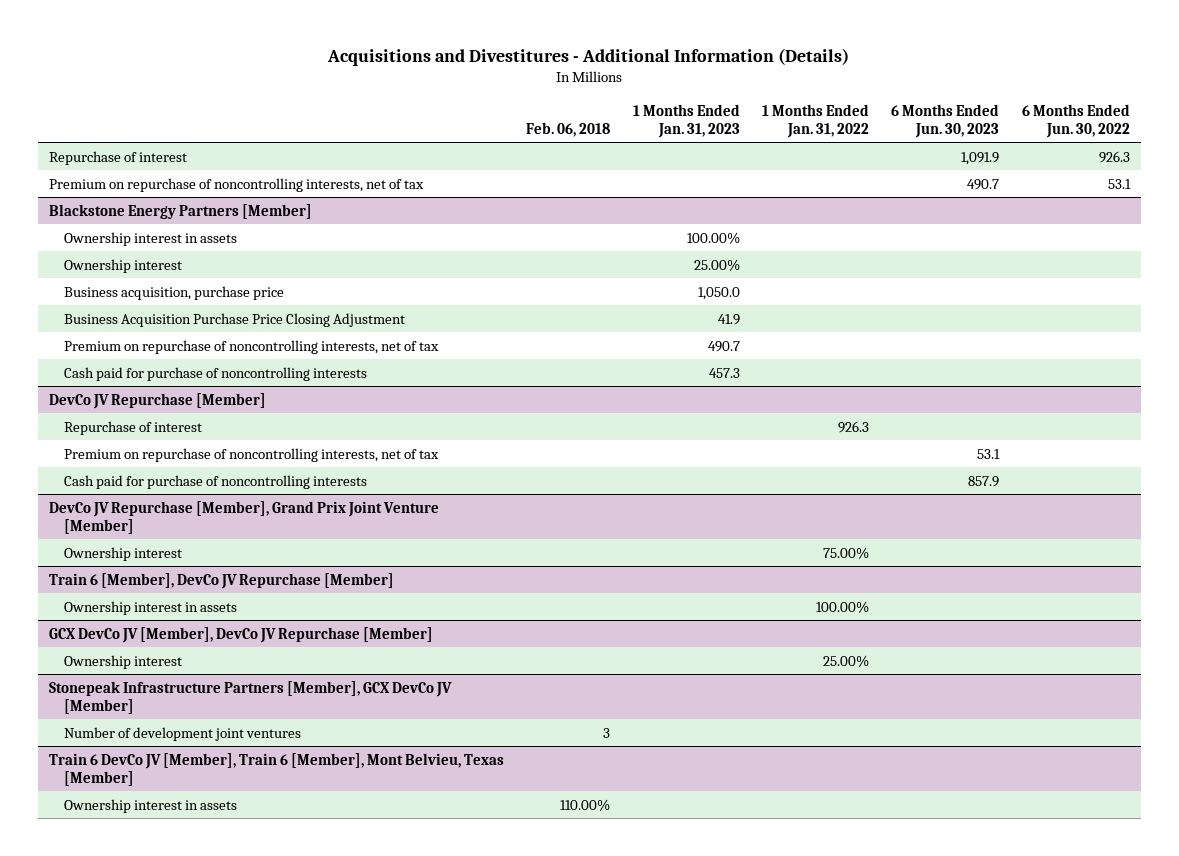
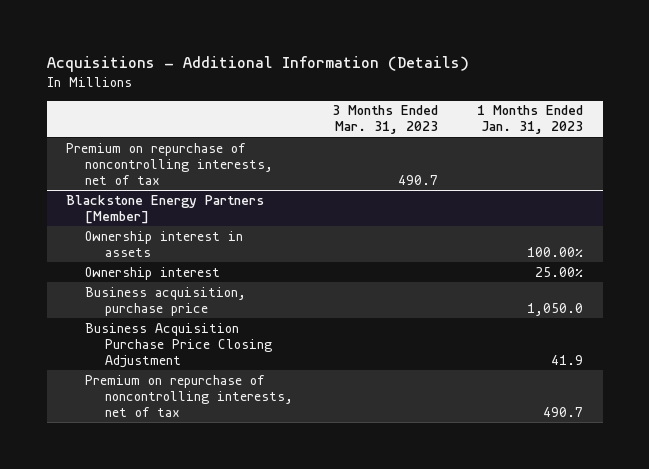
- Acquisitions and Divestitures - Additional Information (Details)
+ Acquisitions - Additional Information (Details)
- | Feb. 06, 2018 | 1 Months Ended Jan. 31, 2023 | 1 Months Ended Jan. 31, 2022 | 6 Months Ended Jun. 30, 2023 | 6 Months Ended Jun. 30, 2022
+ | 3 Months Ended Mar. 31, 2023 | 1 Months Ended Jan. 31, 2023
- Repurchase of interest | | | | 1,091.9 | 926.3
@ Blackstone Energy Partners [Member]
- Cash paid for purchase of noncontrolling interests | | 457.3 | | |
- DevCo JV Repurchase [Member]
- Repurchase of interest | | | 926.3 | |
- Premium on repurchase of noncontrolling interests, net of tax | | | | 53.1 |
- Cash paid for purchase of noncontrolling interests | | | | 857.9 |
- DevCo JV Repurchase [Member], Grand Prix Joint Venture [Member]
- Ownership interest | | | 75.00% | |
- Train 6 [Member], DevCo JV Repurchase [Member]
- Ownership interest in assets | | | 100.00% | |
- GCX DevCo JV [Member], DevCo JV Repurchase [Member]
- Ownership interest | | | 25.00% | |
- Stonepeak Infrastructure Partners [Member], GCX DevCo JV [Member]
- Number of development joint ventures | 3 | | | |
- Train 6 DevCo JV [Member], Train 6 [Member], Mont Belvieu, Texas [Member]
- Ownership interest in assets | 110.00% | | | |

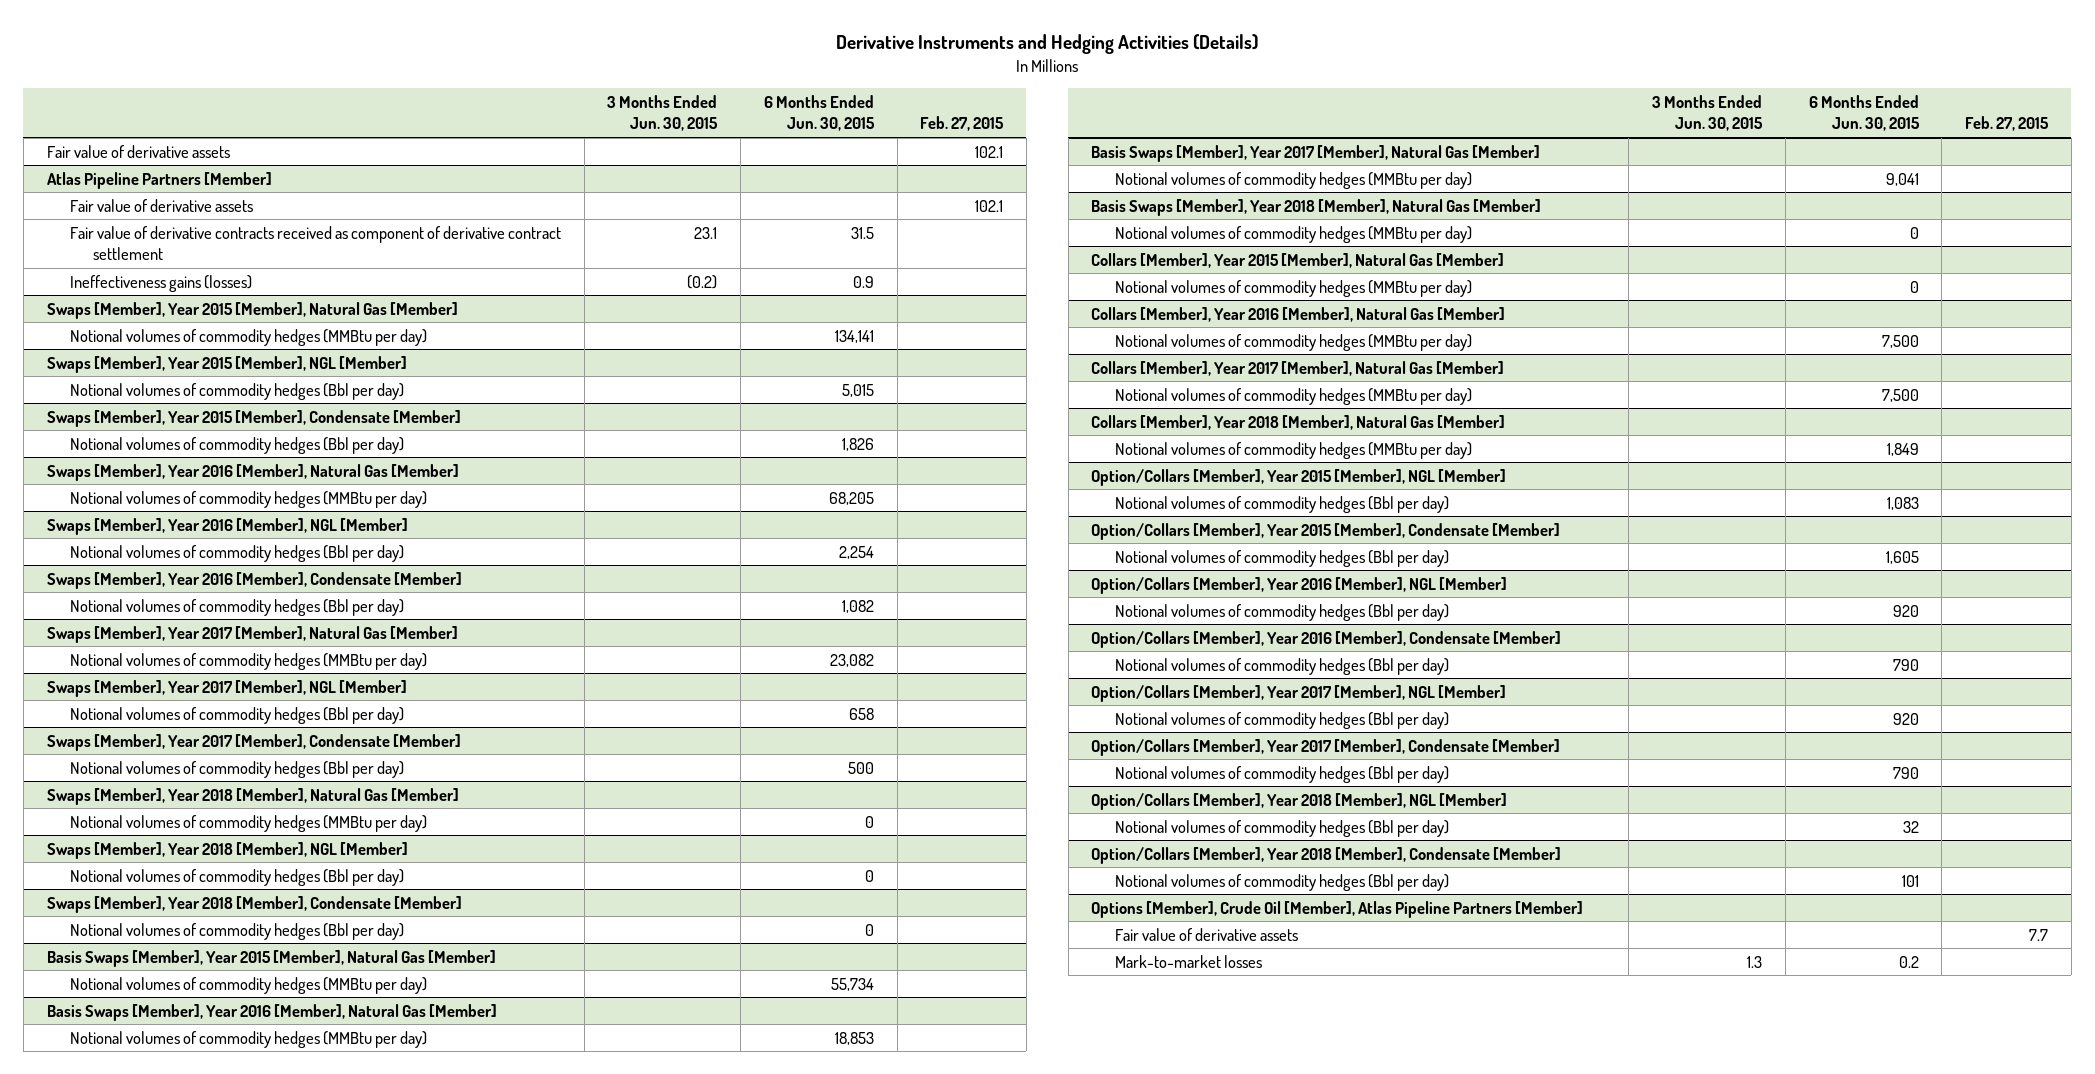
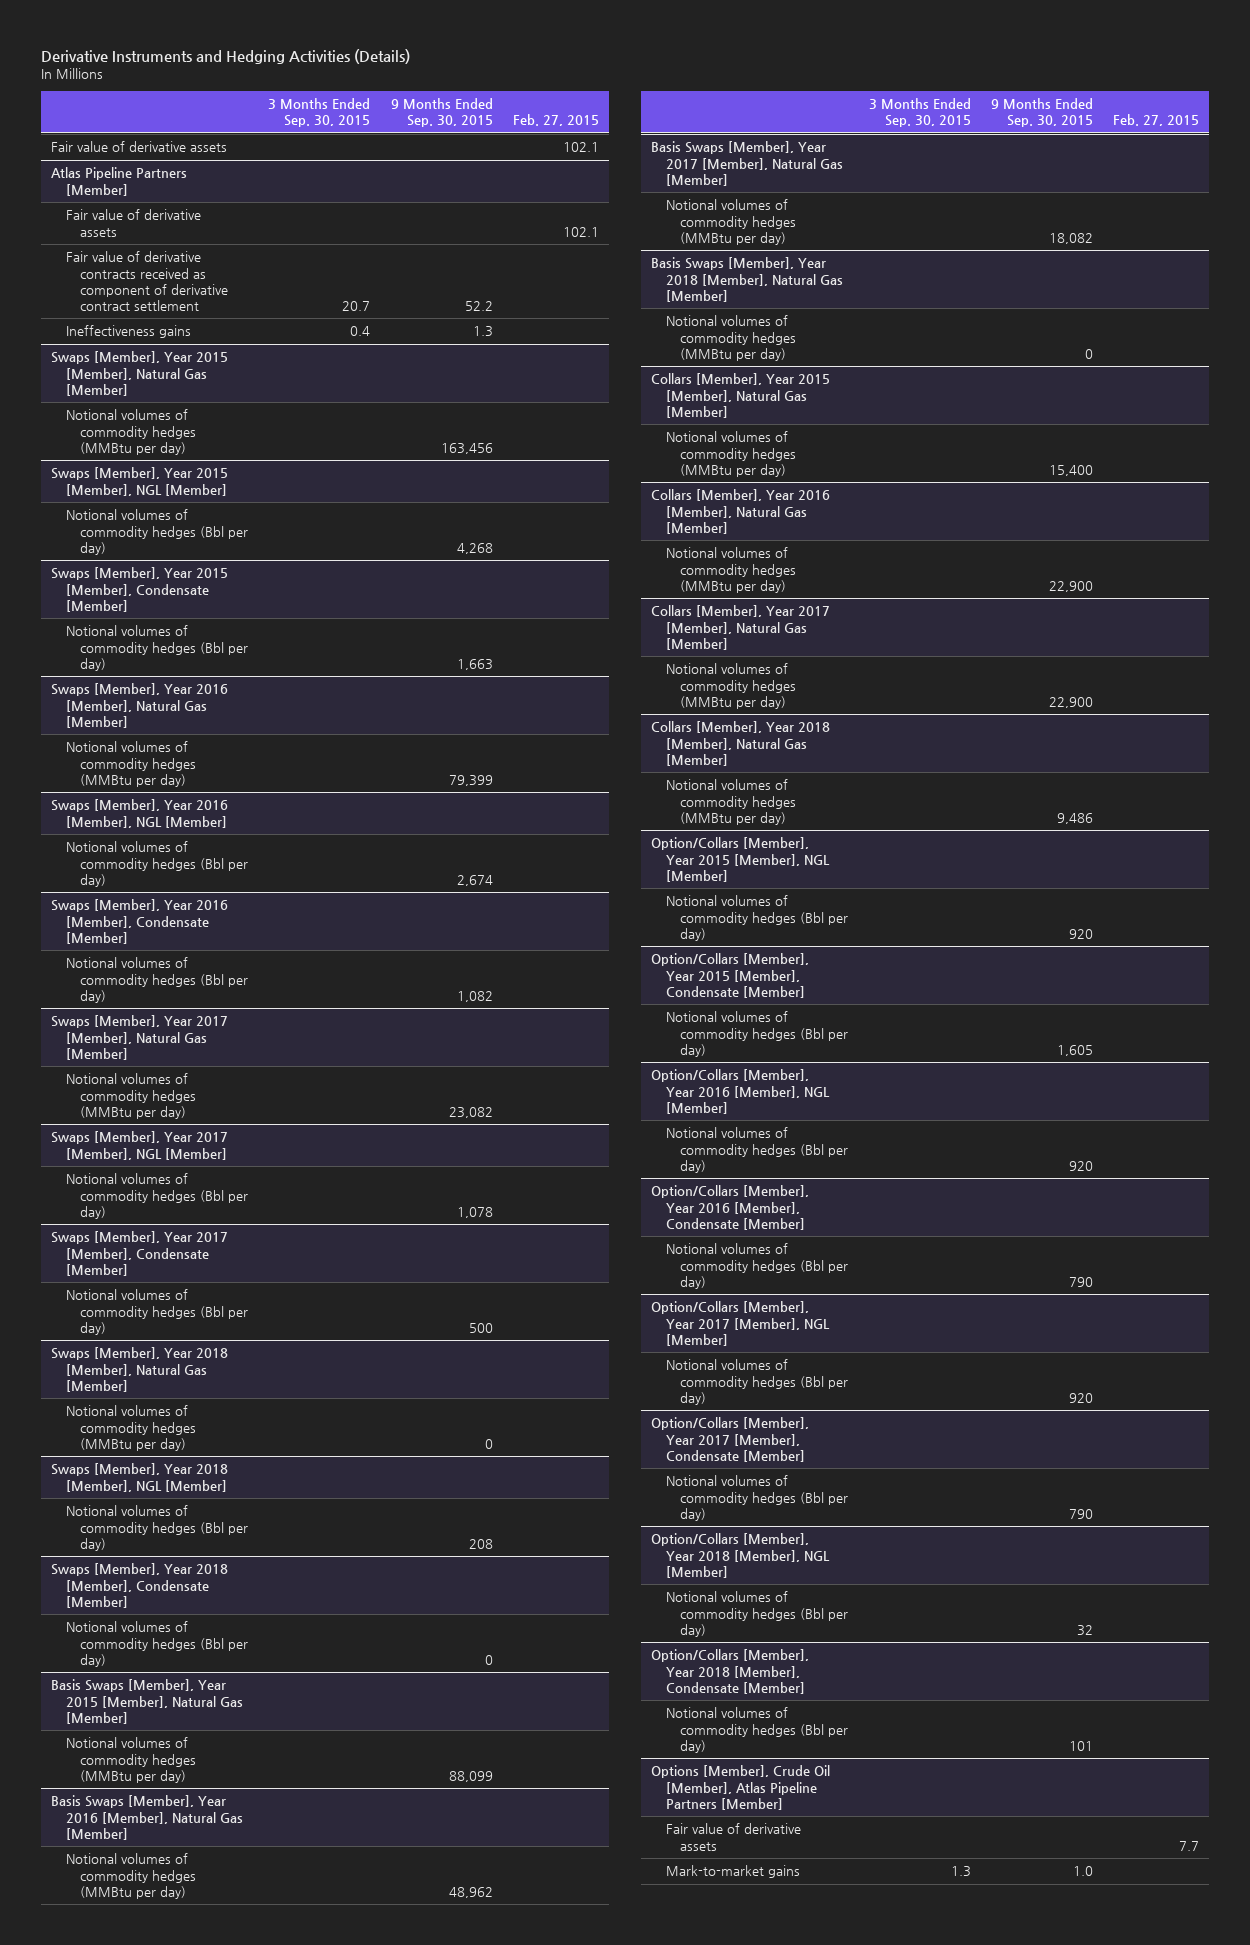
- | 3 Months Ended Jun. 30, 2015 | 6 Months Ended Jun. 30, 2015 | Feb. 27, 2015
+ | 3 Months Ended Sep. 30, 2015 | 9 Months Ended Sep. 30, 2015 | Feb. 27, 2015
@ Atlas Pipeline Partners [Member]
- Ineffectiveness gains (losses) | (0.2) | 0.9 |
+ Ineffectiveness gains | 0.4 | 1.3 |
@ Options [Member], Crude Oil [Member], Atlas Pipeline Partners [Member]
- Mark-to-market losses | 1.3 | 0.2 |
+ Mark-to-market gains | 1.3 | 1.0 |

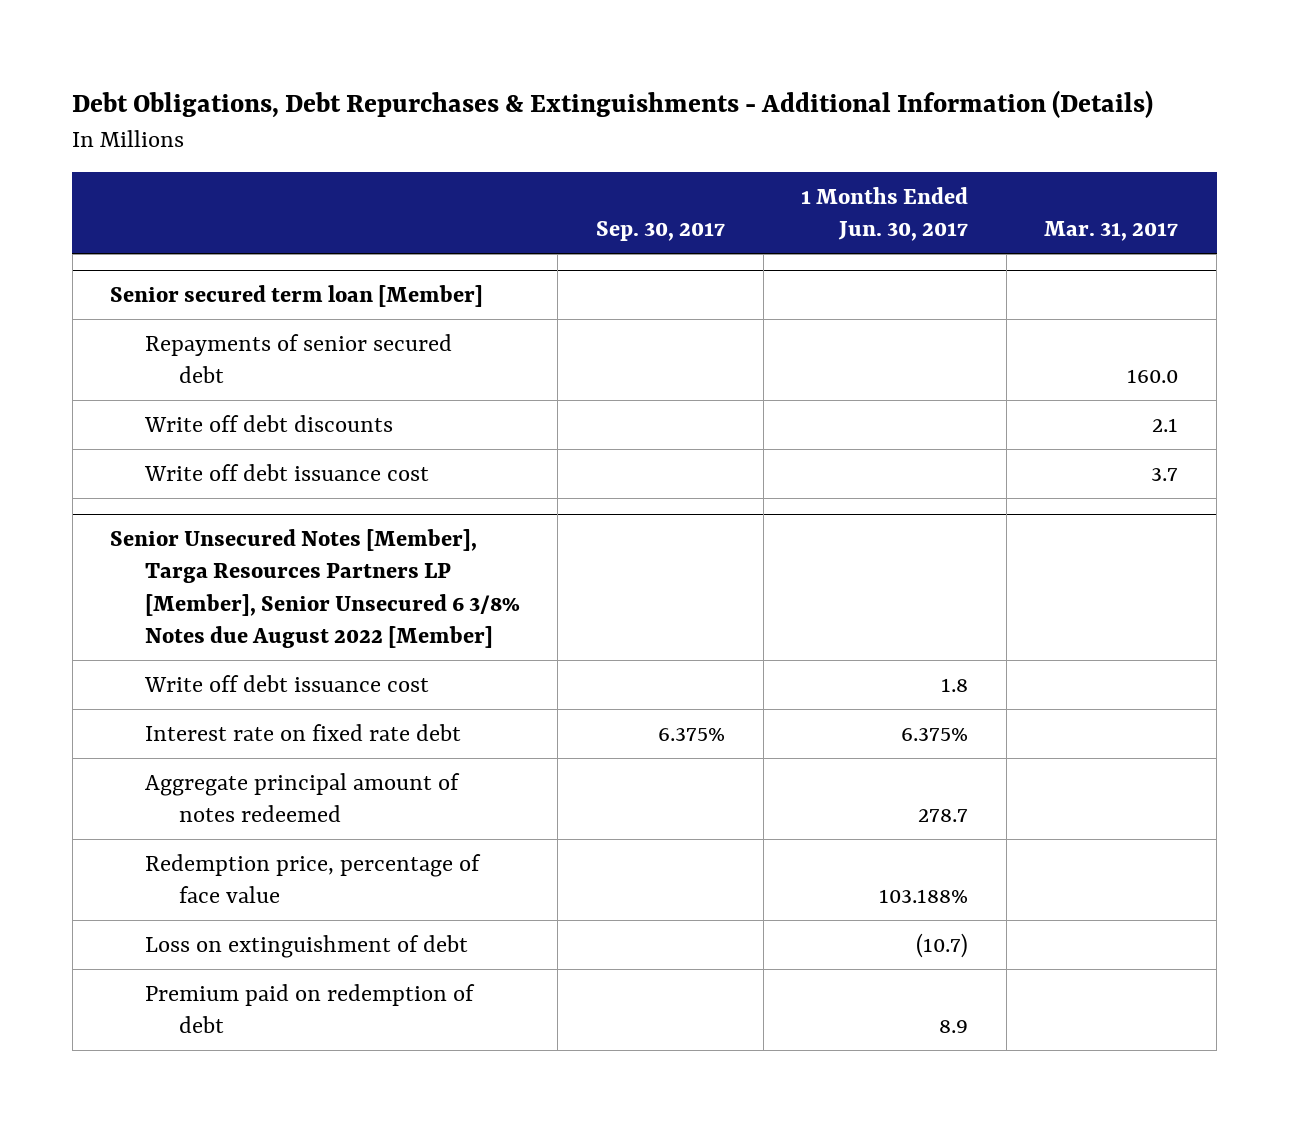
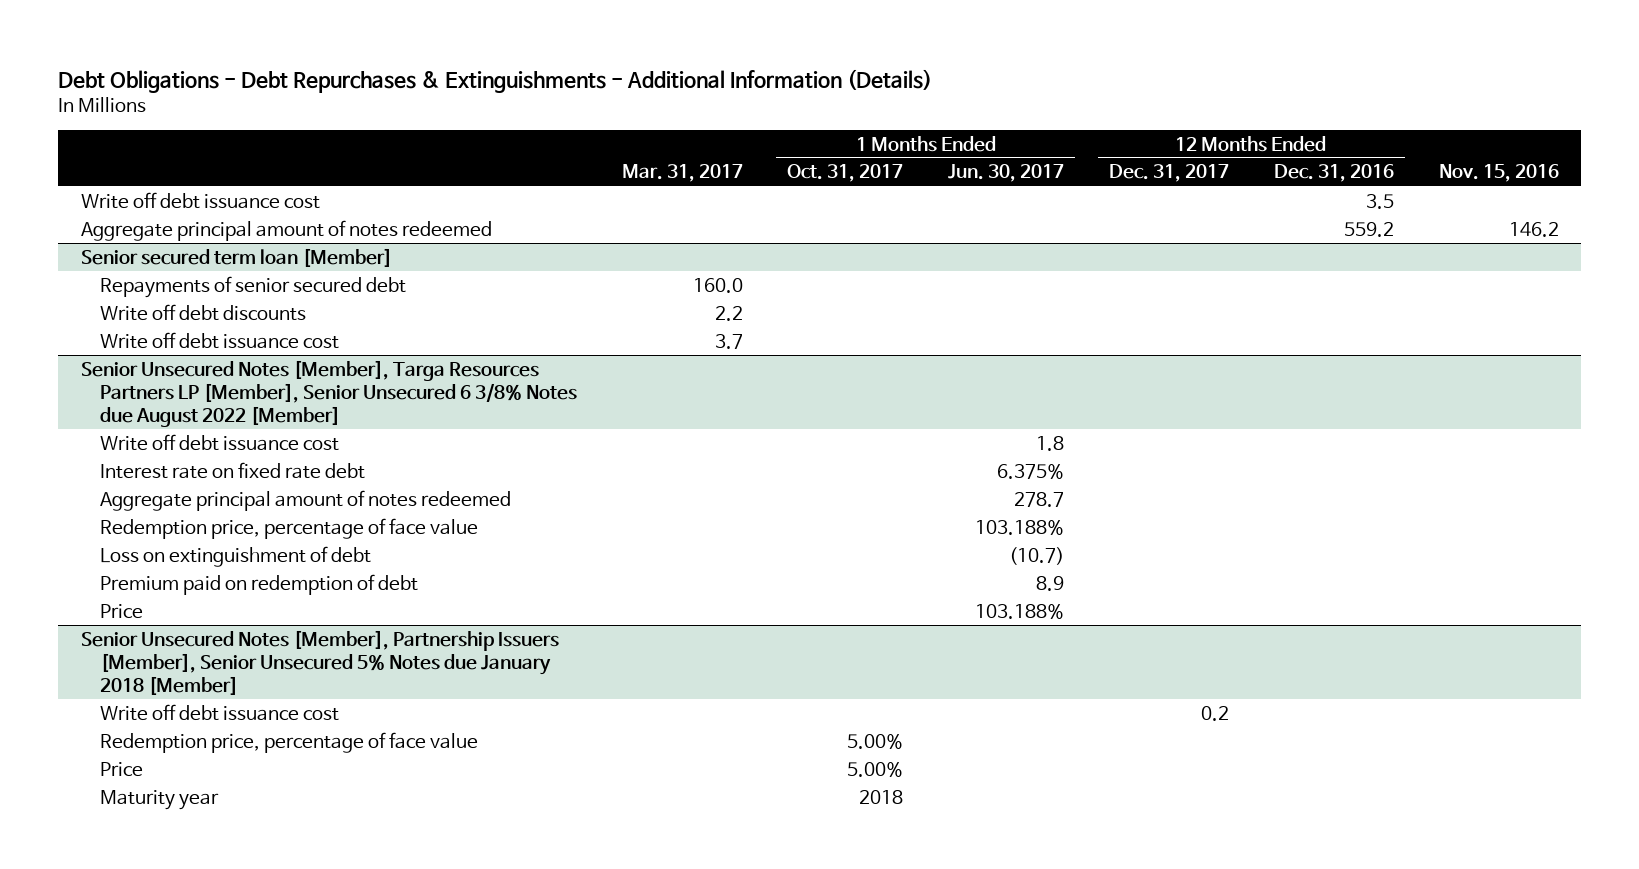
- Debt Obligations, Debt Repurchases & Extinguishments - Additional Information (Details)
+ Debt Obligations - Debt Repurchases & Extinguishments - Additional Information (Details)
- | Sep. 30, 2017 | 1 Months Ended Jun. 30, 2017 | Mar. 31, 2017
+ | Mar. 31, 2017 | 1 Months Ended Oct. 31, 2017 | 1 Months Ended Jun. 30, 2017 | 12 Months Ended Dec. 31, 2017 | 12 Months Ended Dec. 31, 2016 | Nov. 15, 2016
+ Write off debt issuance cost | | | | | 3.5 |
+ Aggregate principal amount of notes redeemed | | | | | 559.2 | 146.2
@ Senior secured term loan [Member]
- Write off debt discounts | | | 2.1
+ Write off debt discounts | 2.2 | | | | |
@ Senior Unsecured Notes [Member], Targa Resources Partners LP [Member], Senior Unsecured 6 3/8% Notes due August 2022 [Member]
+ Price | | | 103.188% | | |
+ Senior Unsecured Notes [Member], Partnership Issuers [Member], Senior Unsecured 5% Notes due January 2018 [Member]
+ Write off debt issuance cost | | | | 0.2 | |
+ Redemption price, percentage of face value | | 5.00% | | | |
+ Price | | 5.00% | | | |
+ Maturity year | | 2018 | | | |

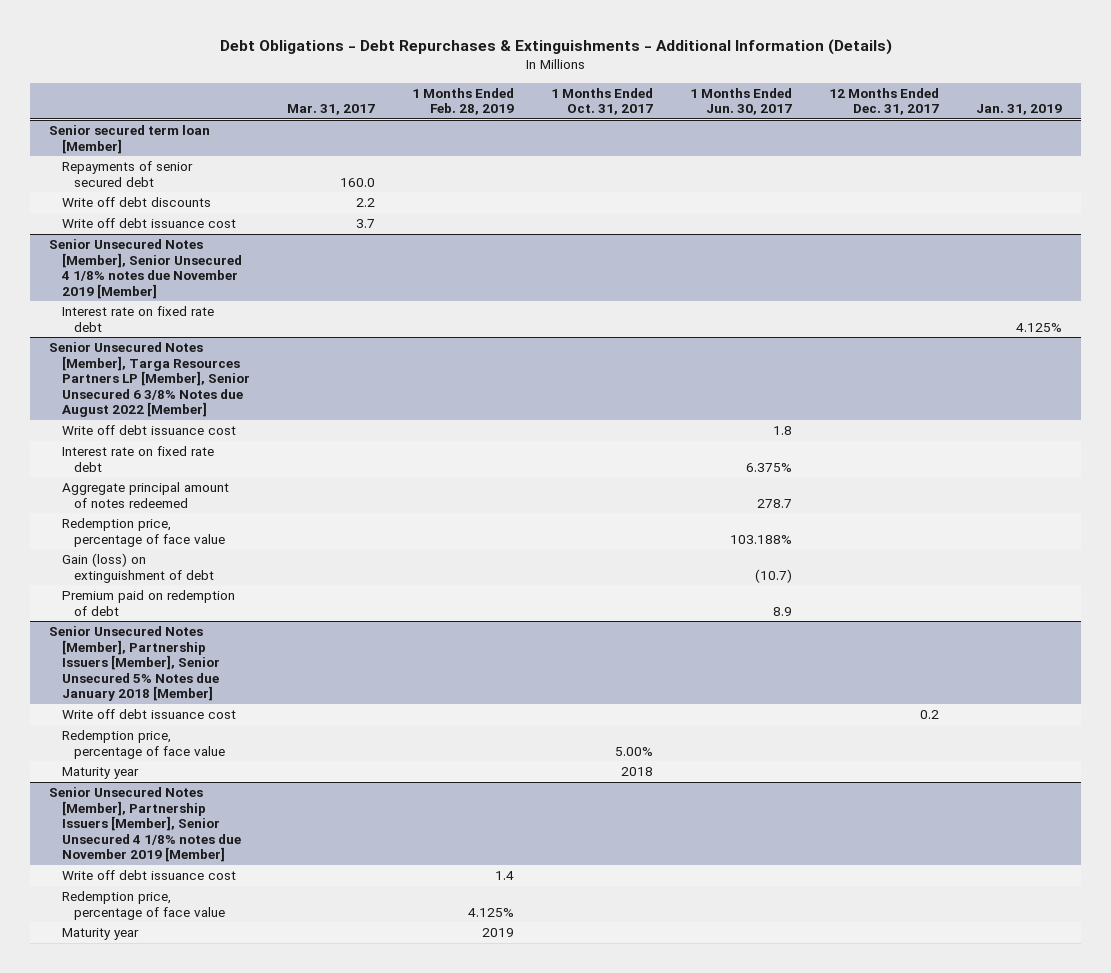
- | Mar. 31, 2017 | 1 Months Ended Oct. 31, 2017 | 1 Months Ended Jun. 30, 2017 | 12 Months Ended Dec. 31, 2017 | 12 Months Ended Dec. 31, 2016 | Nov. 15, 2016
+ | Mar. 31, 2017 | 1 Months Ended Feb. 28, 2019 | 1 Months Ended Oct. 31, 2017 | 1 Months Ended Jun. 30, 2017 | 12 Months Ended Dec. 31, 2017 | Jan. 31, 2019
- Write off debt issuance cost | | | | | 3.5 |
- Aggregate principal amount of notes redeemed | | | | | 559.2 | 146.2
+ Senior Unsecured Notes [Member], Senior Unsecured 4 1/8% notes due November 2019 [Member]
+ Interest rate on fixed rate debt | | | | | | 4.125%
@ Senior Unsecured Notes [Member], Targa Resources Partners LP [Member], Senior Unsecured 6 3/8% Notes due August 2022 [Member]
- Loss on extinguishment of debt | | | (10.7) | | |
+ Gain (loss) on extinguishment of debt | | | | (10.7) | |
- Price | | | 103.188% | | |
@ Senior Unsecured Notes [Member], Partnership Issuers [Member], Senior Unsecured 5% Notes due January 2018 [Member]
- Price | | 5.00% | | | |
+ Senior Unsecured Notes [Member], Partnership Issuers [Member], Senior Unsecured 4 1/8% notes due November 2019 [Member]
+ Write off debt issuance cost | | 1.4 | | | |
+ Redemption price, percentage of face value | | 4.125% | | | |
+ Maturity year | | 2019 | | | |

